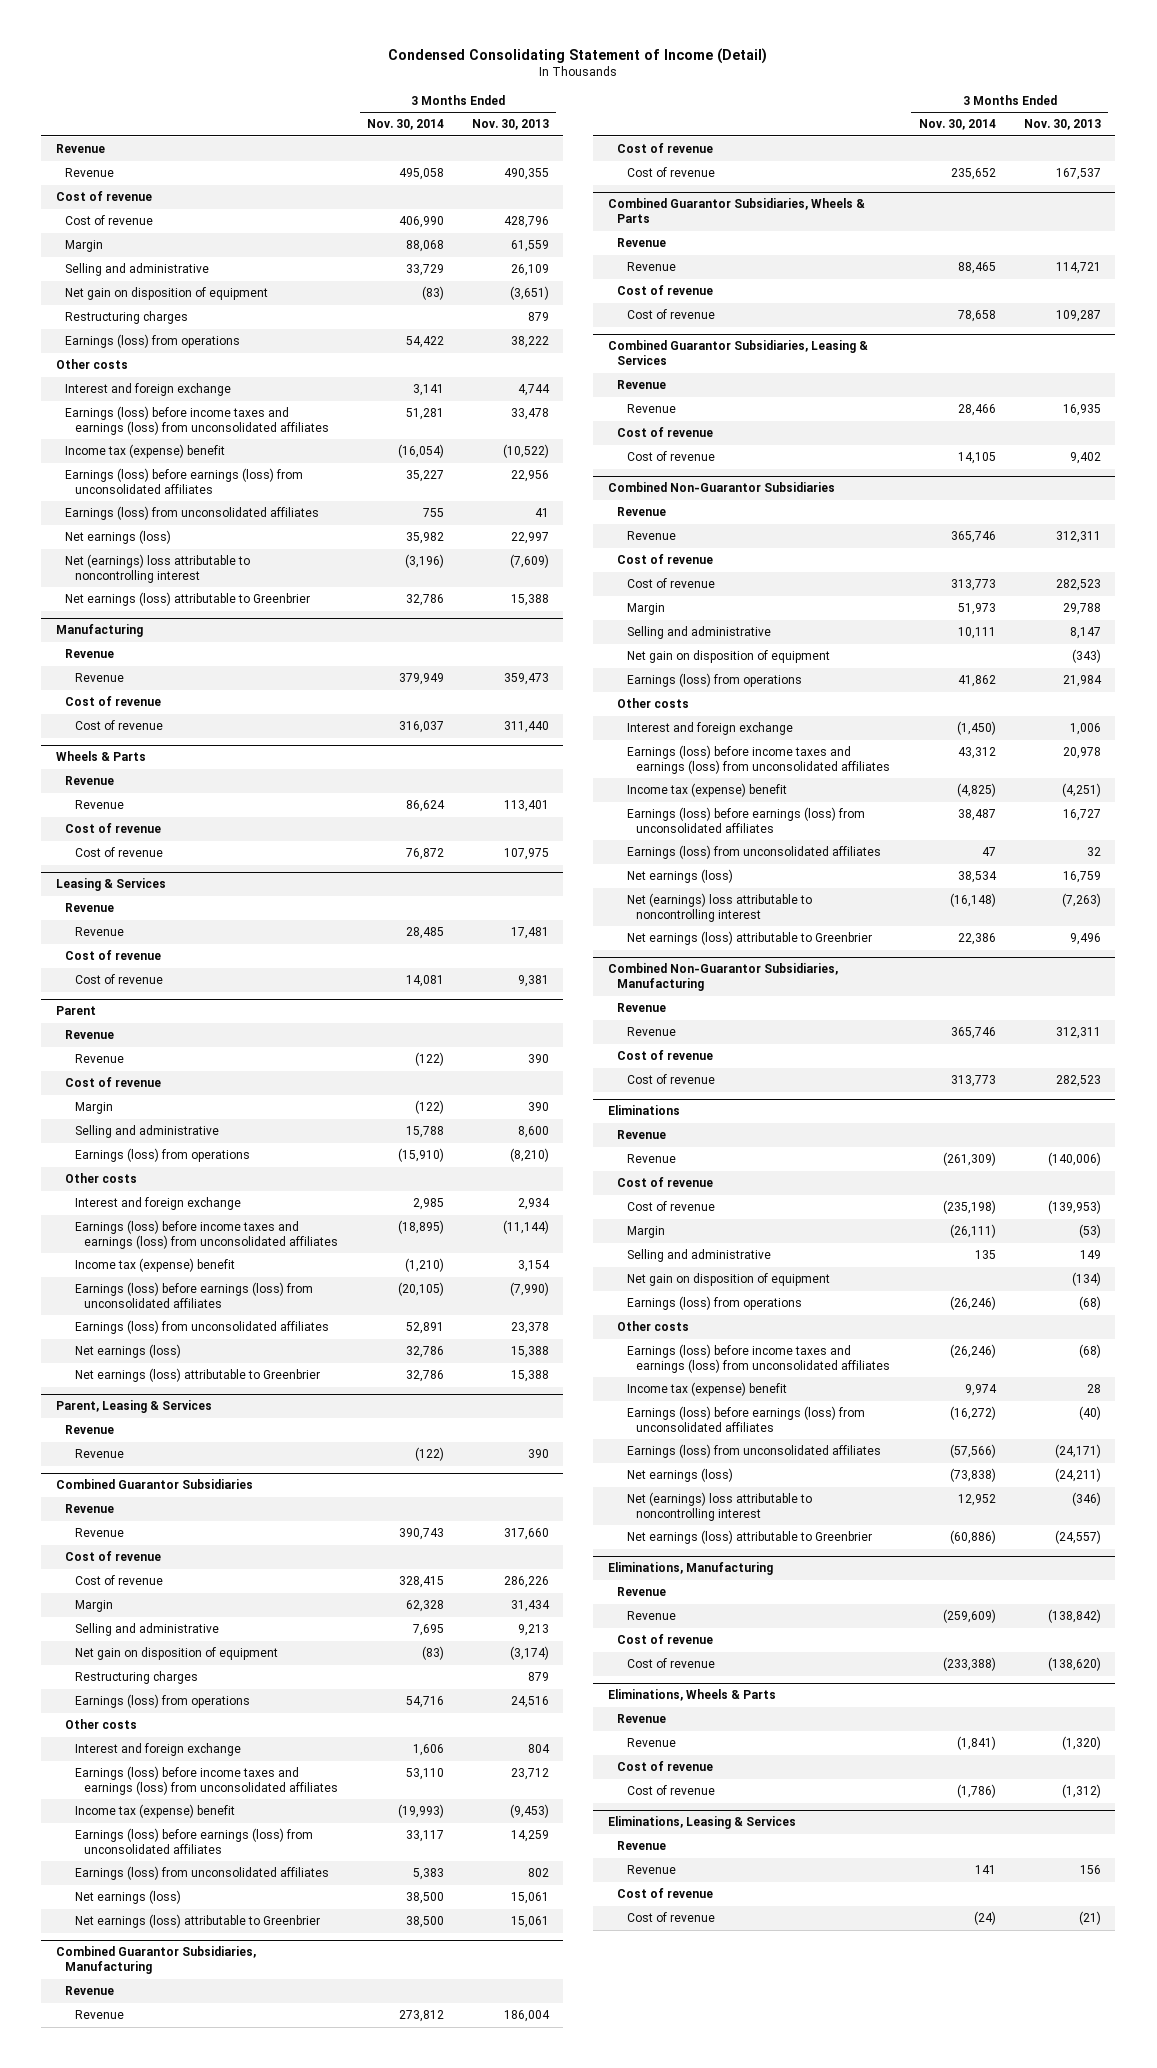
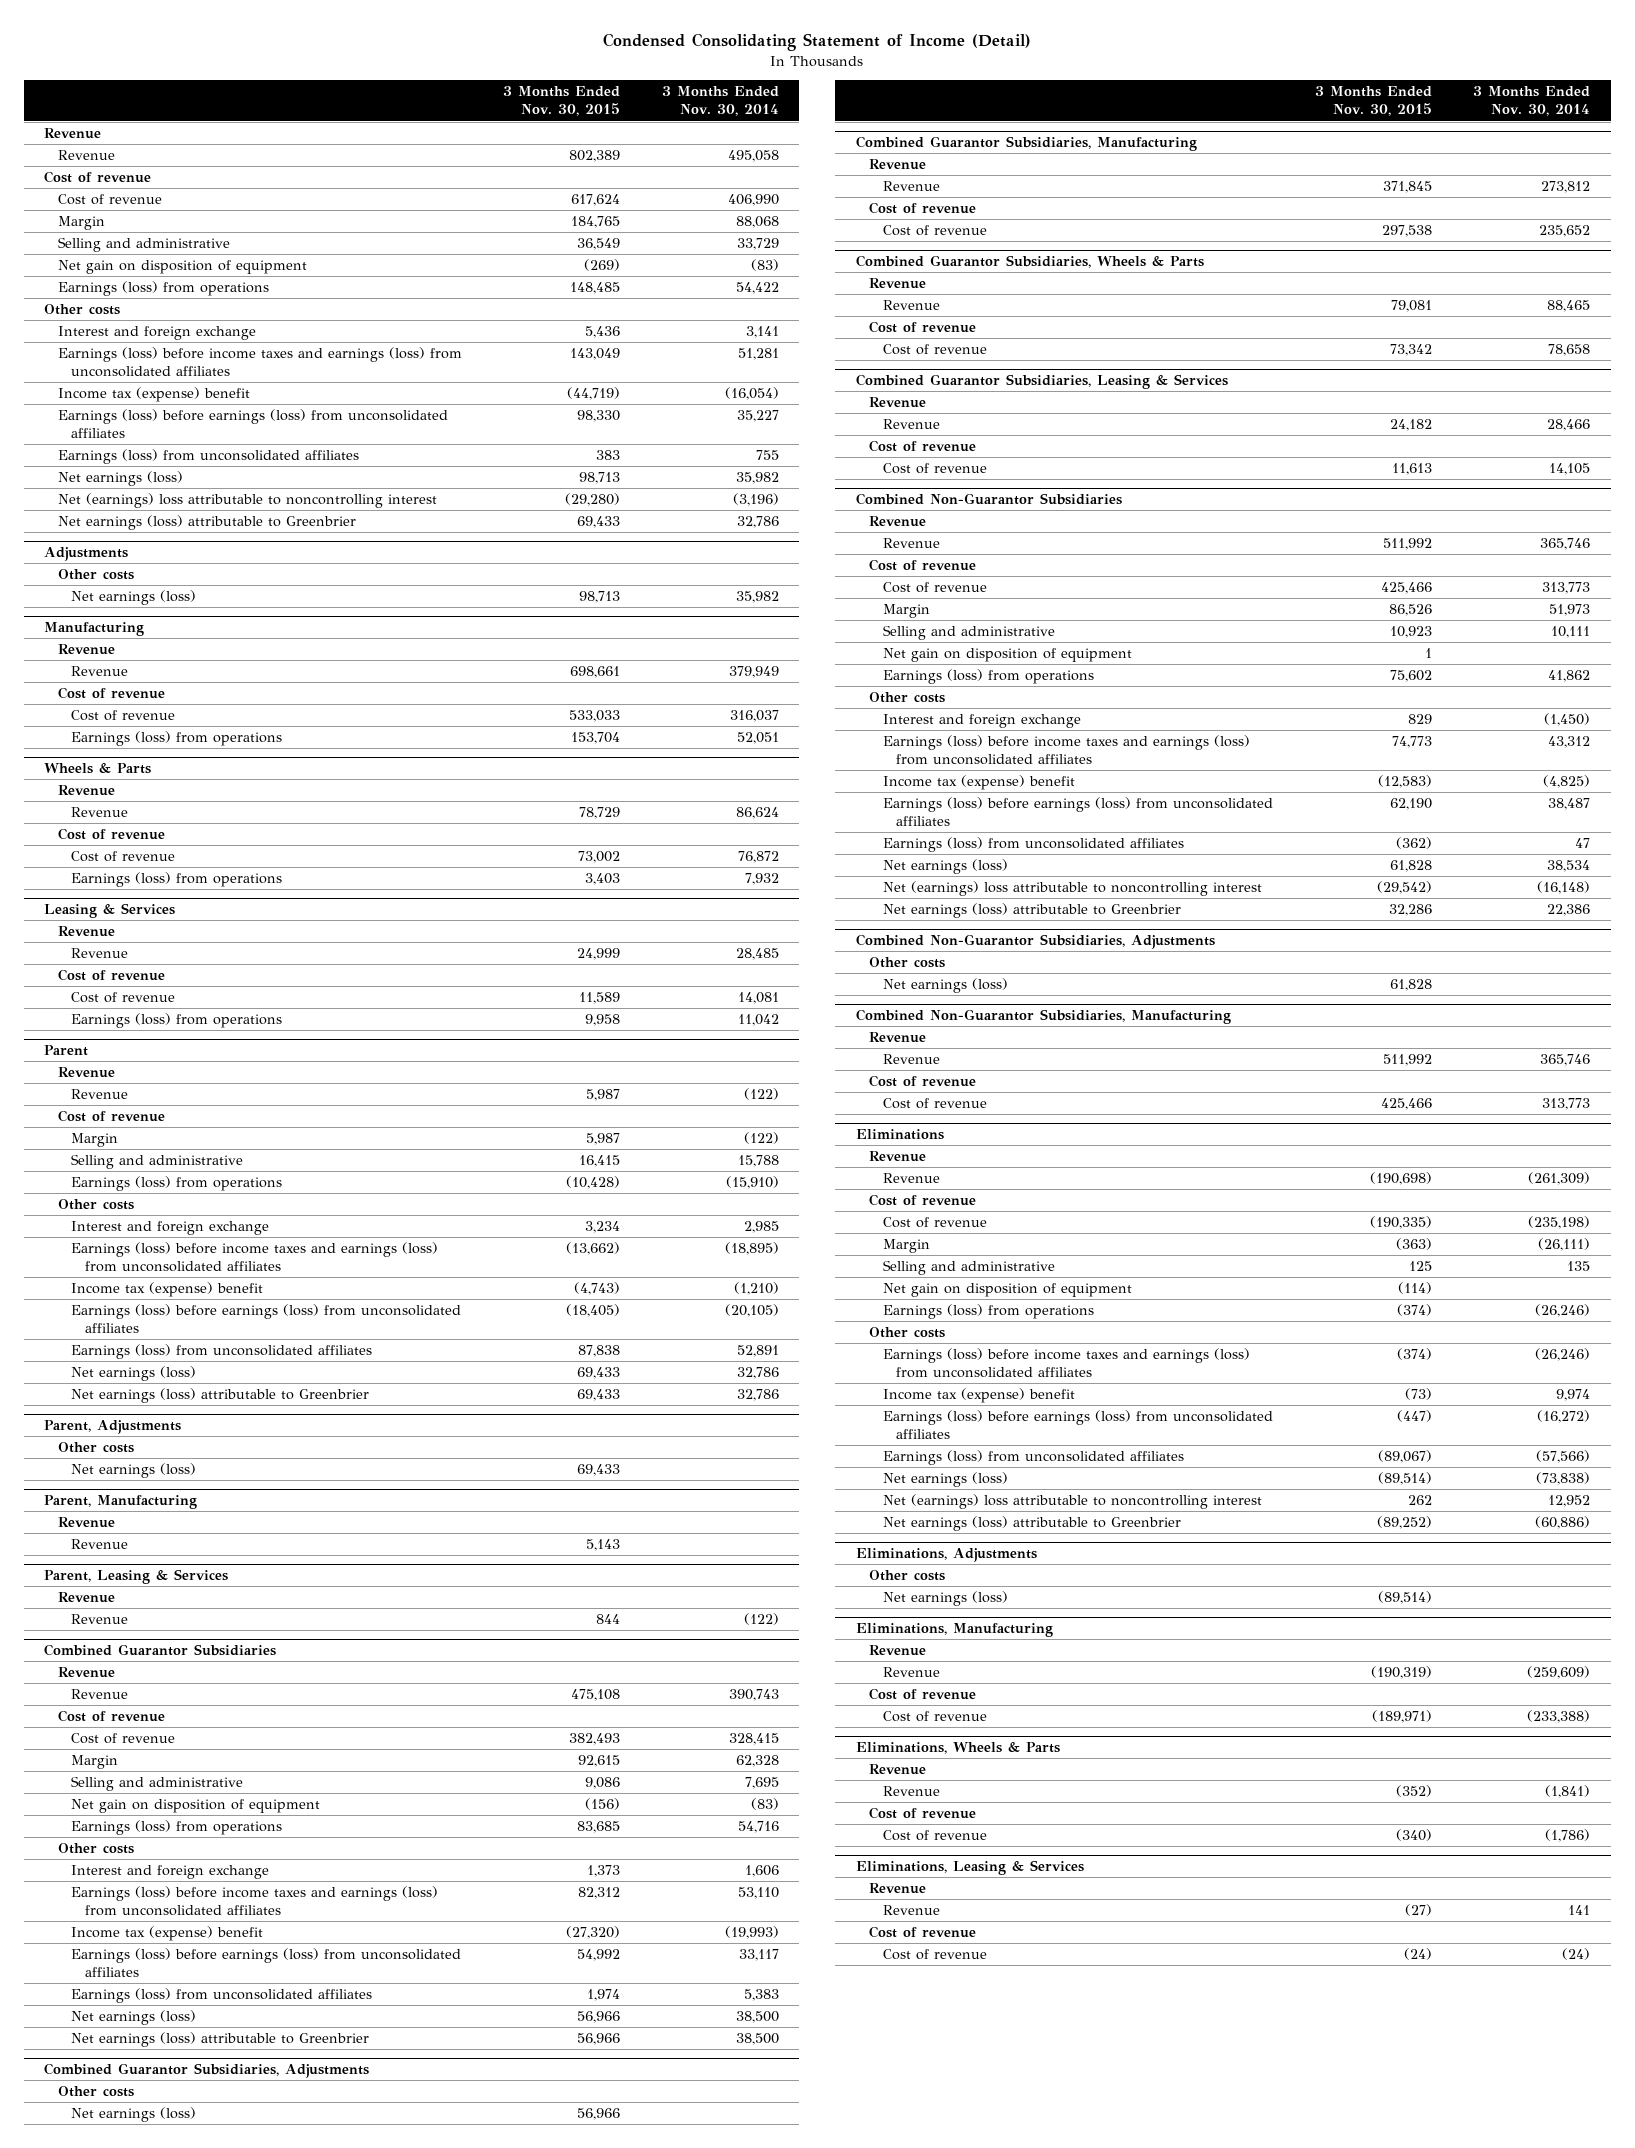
- | 3 Months Ended Nov. 30, 2014 | 3 Months Ended Nov. 30, 2013
+ | 3 Months Ended Nov. 30, 2015 | 3 Months Ended Nov. 30, 2014
- Restructuring charges | | 879
+ Adjustments
+ Other costs
+ Net earnings (loss) | 98,713 | 35,982
@ Manufacturing
+ Earnings (loss) from operations | 153,704 | 52,051
@ Wheels & Parts
+ Earnings (loss) from operations | 3,403 | 7,932
@ Leasing & Services
+ Earnings (loss) from operations | 9,958 | 11,042
+ Parent, Adjustments
+ Other costs
+ Net earnings (loss) | 69,433 |
+ Parent, Manufacturing
+ Revenue
+ Revenue | 5,143 |
@ Combined Guarantor Subsidiaries
- Restructuring charges | | 879
+ Combined Guarantor Subsidiaries, Adjustments
+ Other costs
+ Net earnings (loss) | 56,966 |
+ Combined Non-Guarantor Subsidiaries, Adjustments
+ Other costs
+ Net earnings (loss) | 61,828 |
+ Eliminations, Adjustments
+ Other costs
+ Net earnings (loss) | (89,514) |

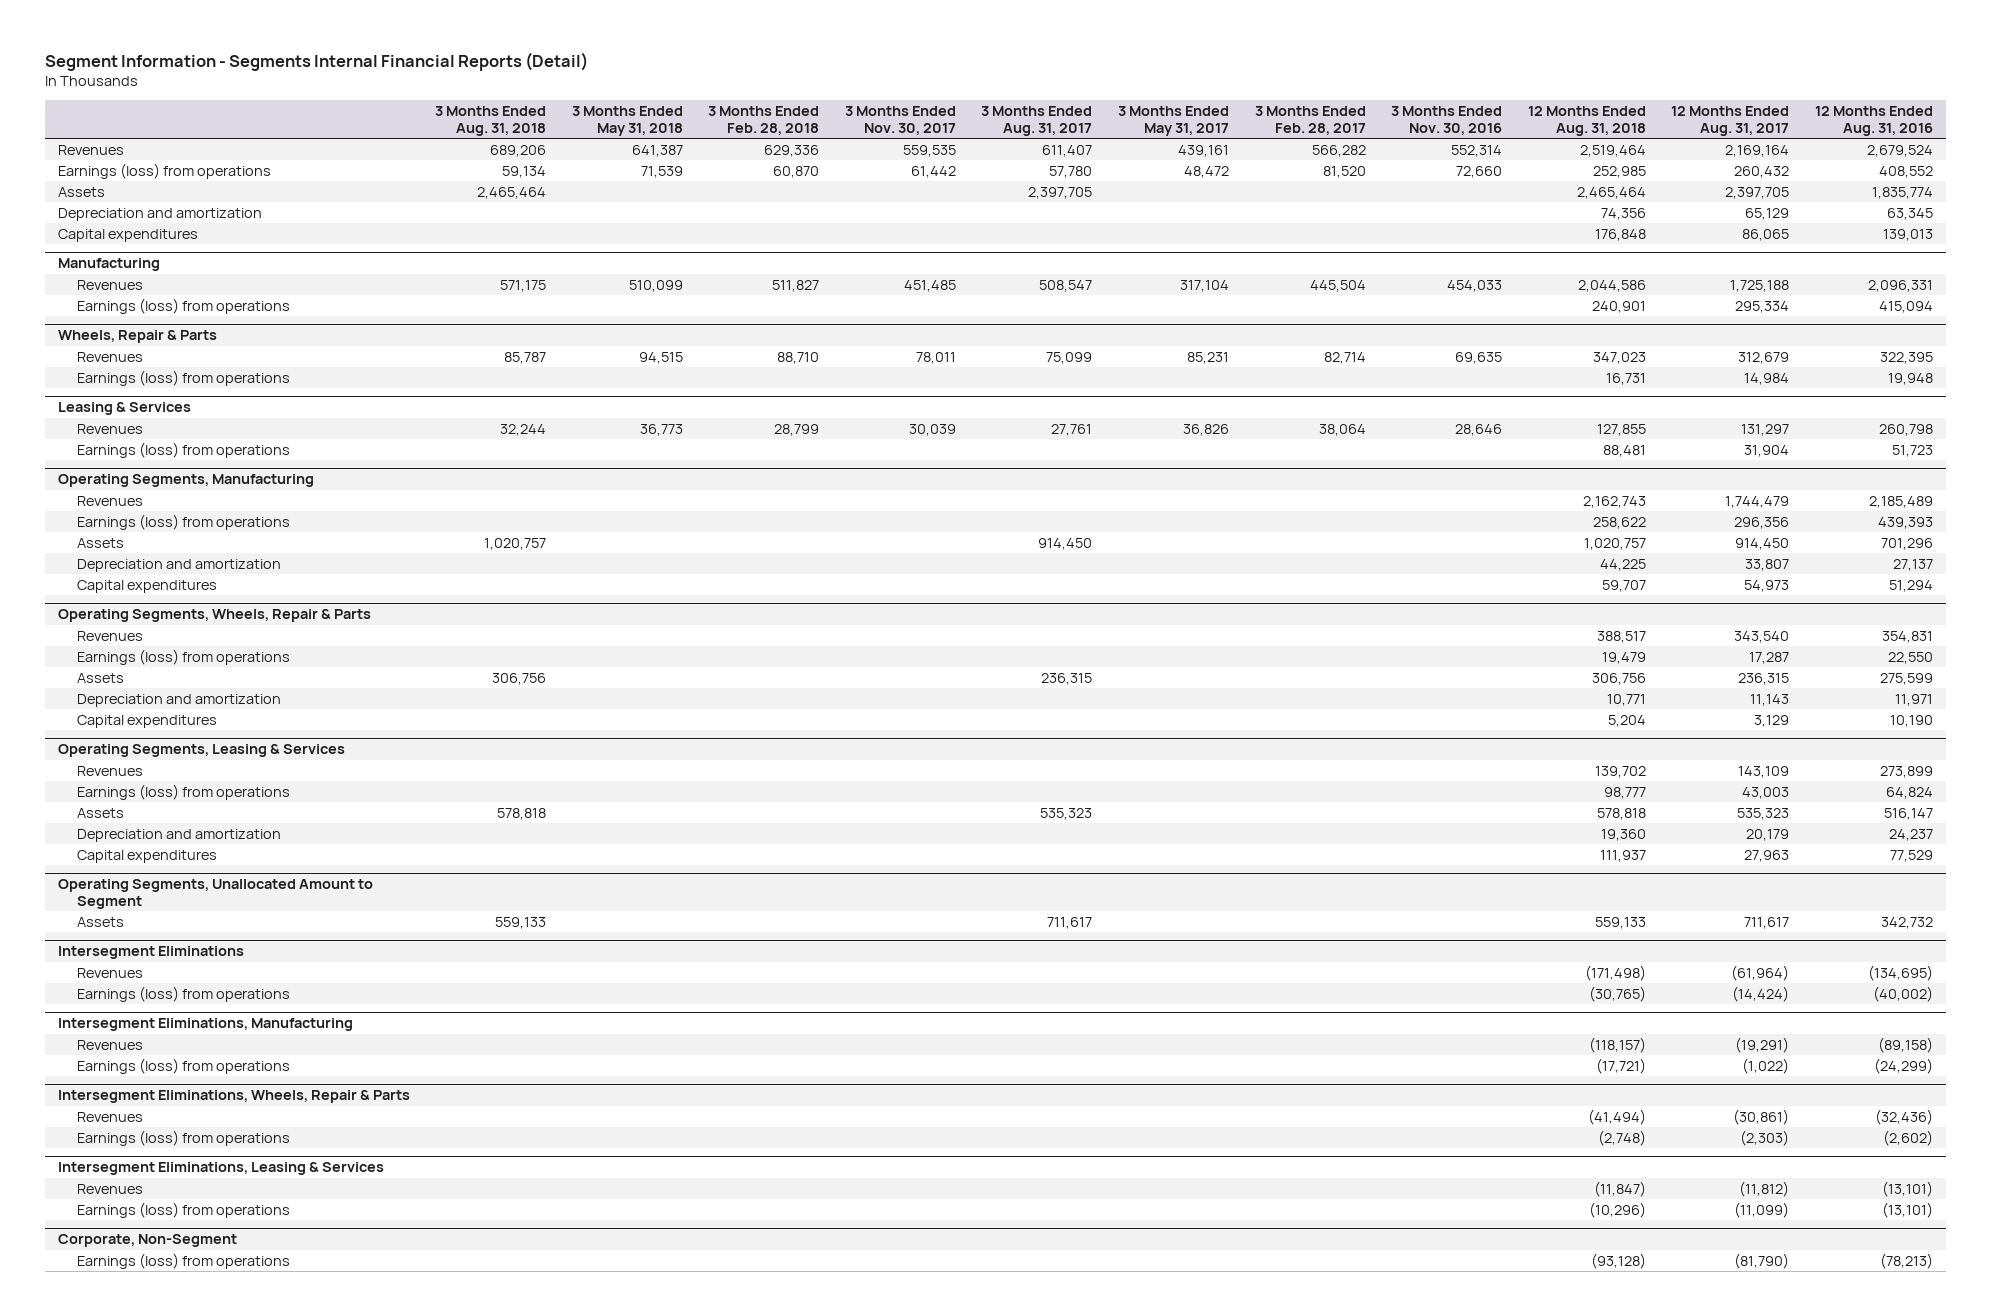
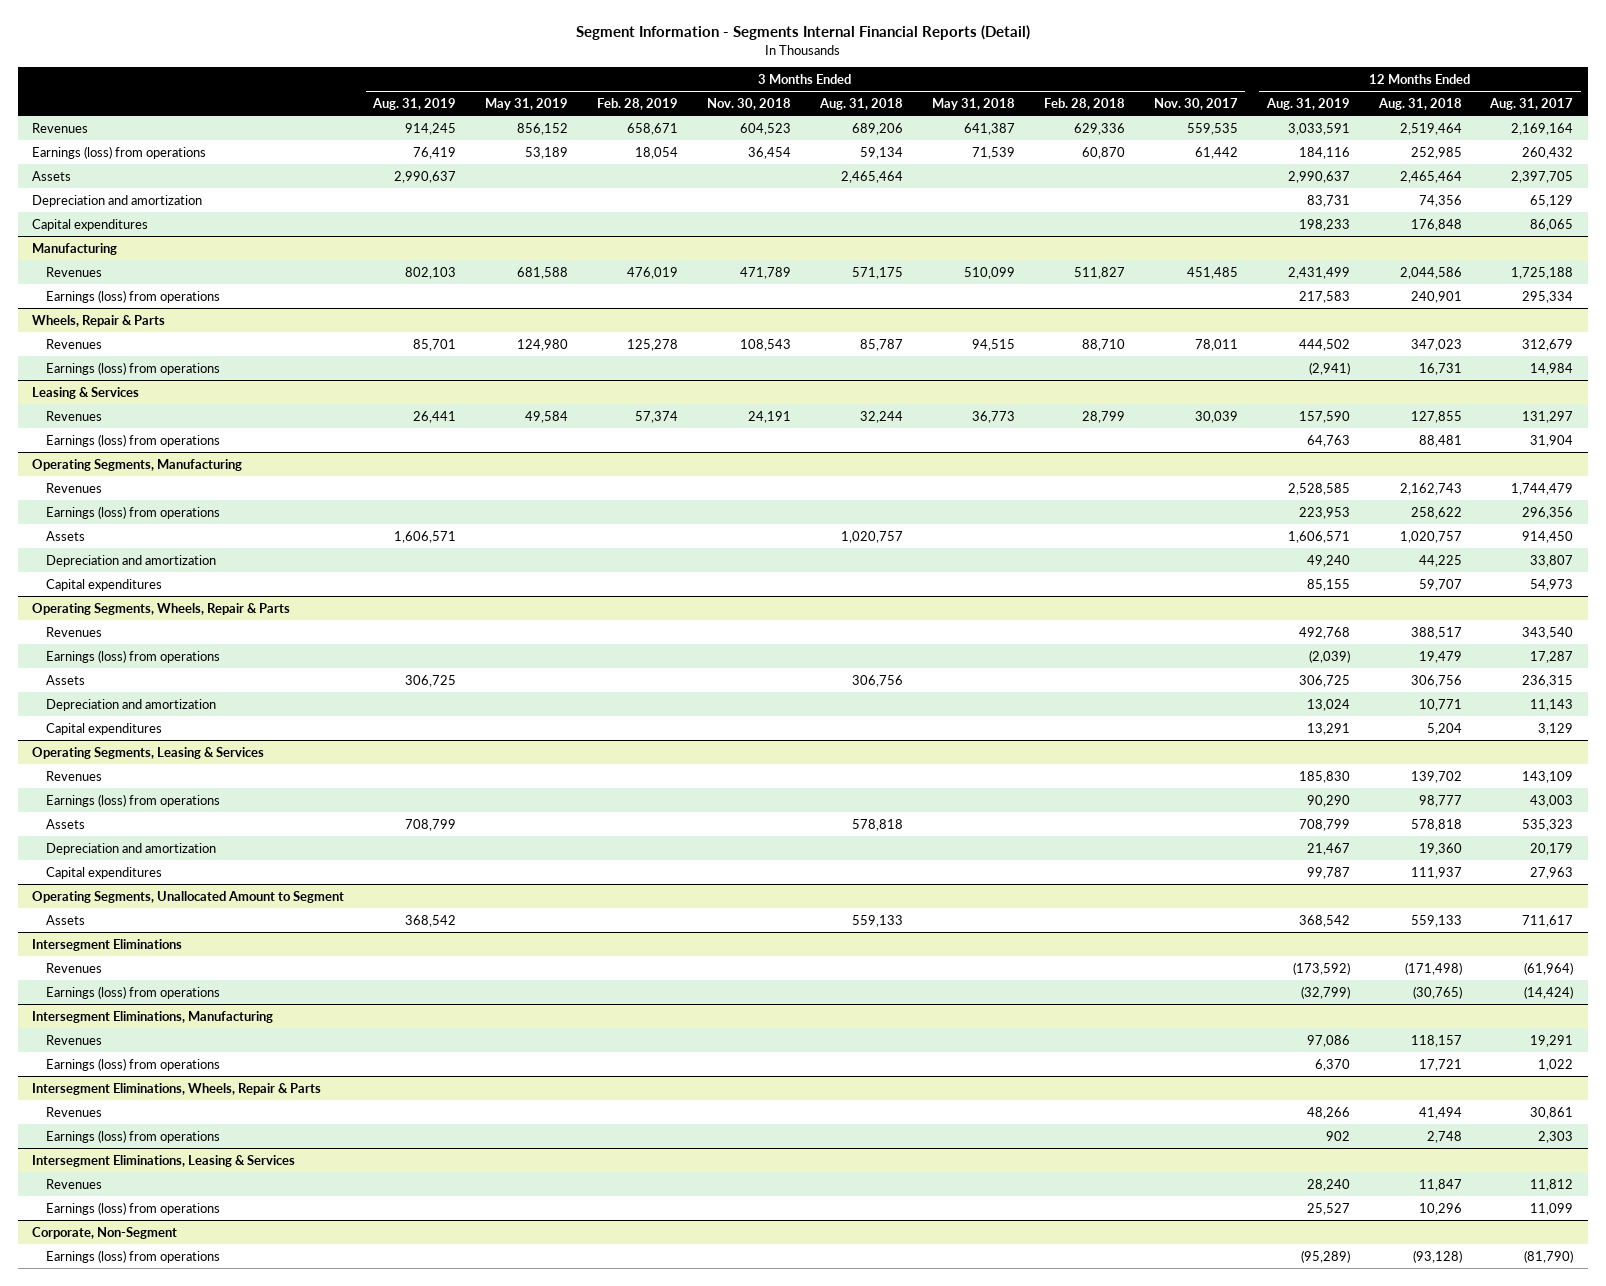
- | 3 Months Ended Aug. 31, 2018 | 3 Months Ended May 31, 2018 | 3 Months Ended Feb. 28, 2018 | 3 Months Ended Nov. 30, 2017 | 3 Months Ended Aug. 31, 2017 | 3 Months Ended May 31, 2017 | 3 Months Ended Feb. 28, 2017 | 3 Months Ended Nov. 30, 2016 | 12 Months Ended Aug. 31, 2018 | 12 Months Ended Aug. 31, 2017 | 12 Months Ended Aug. 31, 2016
+ | 3 Months Ended Aug. 31, 2019 | 3 Months Ended May 31, 2019 | 3 Months Ended Feb. 28, 2019 | 3 Months Ended Nov. 30, 2018 | 3 Months Ended Aug. 31, 2018 | 3 Months Ended May 31, 2018 | 3 Months Ended Feb. 28, 2018 | 3 Months Ended Nov. 30, 2017 | 12 Months Ended Aug. 31, 2019 | 12 Months Ended Aug. 31, 2018 | 12 Months Ended Aug. 31, 2017
@ Intersegment Eliminations, Manufacturing
- Revenues | | | | | | | | | (118,157) | (19,291) | (89,158)
- Earnings (loss) from operations | | | | | | | | | (17,721) | (1,022) | (24,299)
+ Revenues | | | | | | | | | 97,086 | 118,157 | 19,291
+ Earnings (loss) from operations | | | | | | | | | 6,370 | 17,721 | 1,022
@ Intersegment Eliminations, Wheels, Repair & Parts
- Revenues | | | | | | | | | (41,494) | (30,861) | (32,436)
- Earnings (loss) from operations | | | | | | | | | (2,748) | (2,303) | (2,602)
+ Revenues | | | | | | | | | 48,266 | 41,494 | 30,861
+ Earnings (loss) from operations | | | | | | | | | 902 | 2,748 | 2,303
@ Intersegment Eliminations, Leasing & Services
- Revenues | | | | | | | | | (11,847) | (11,812) | (13,101)
- Earnings (loss) from operations | | | | | | | | | (10,296) | (11,099) | (13,101)
+ Revenues | | | | | | | | | 28,240 | 11,847 | 11,812
+ Earnings (loss) from operations | | | | | | | | | 25,527 | 10,296 | 11,099

